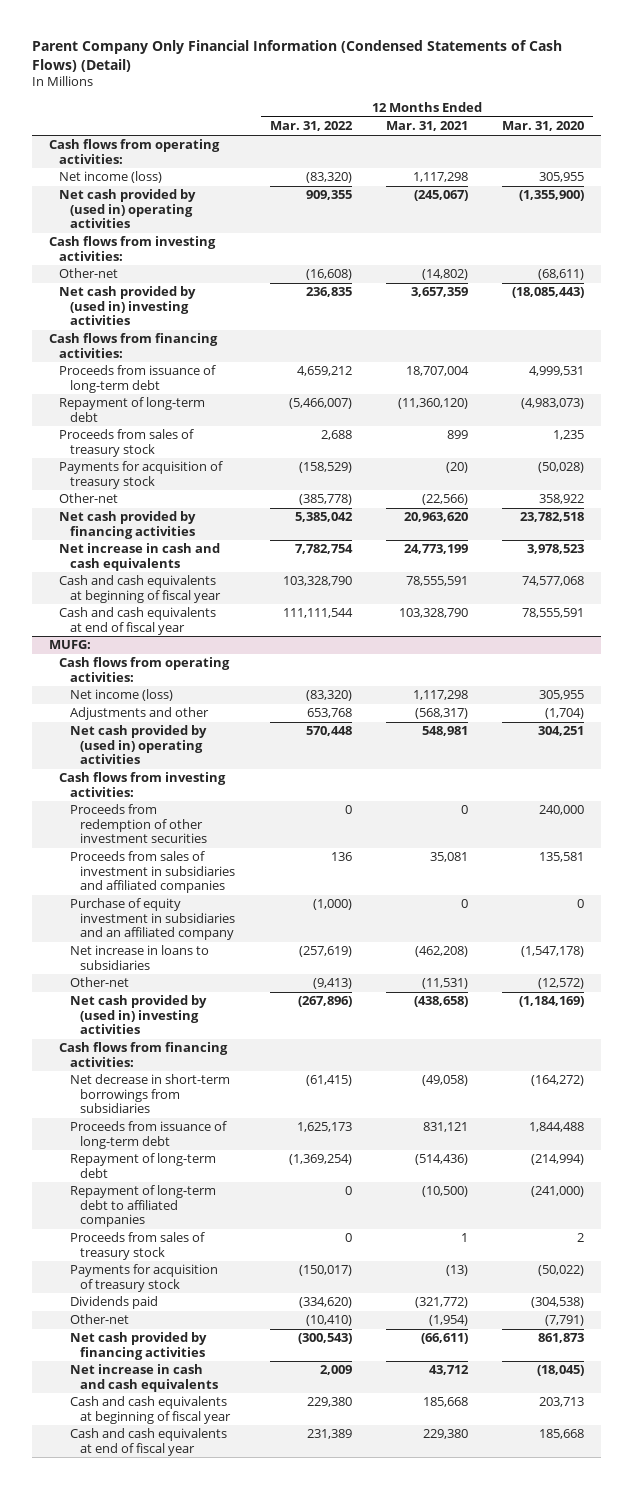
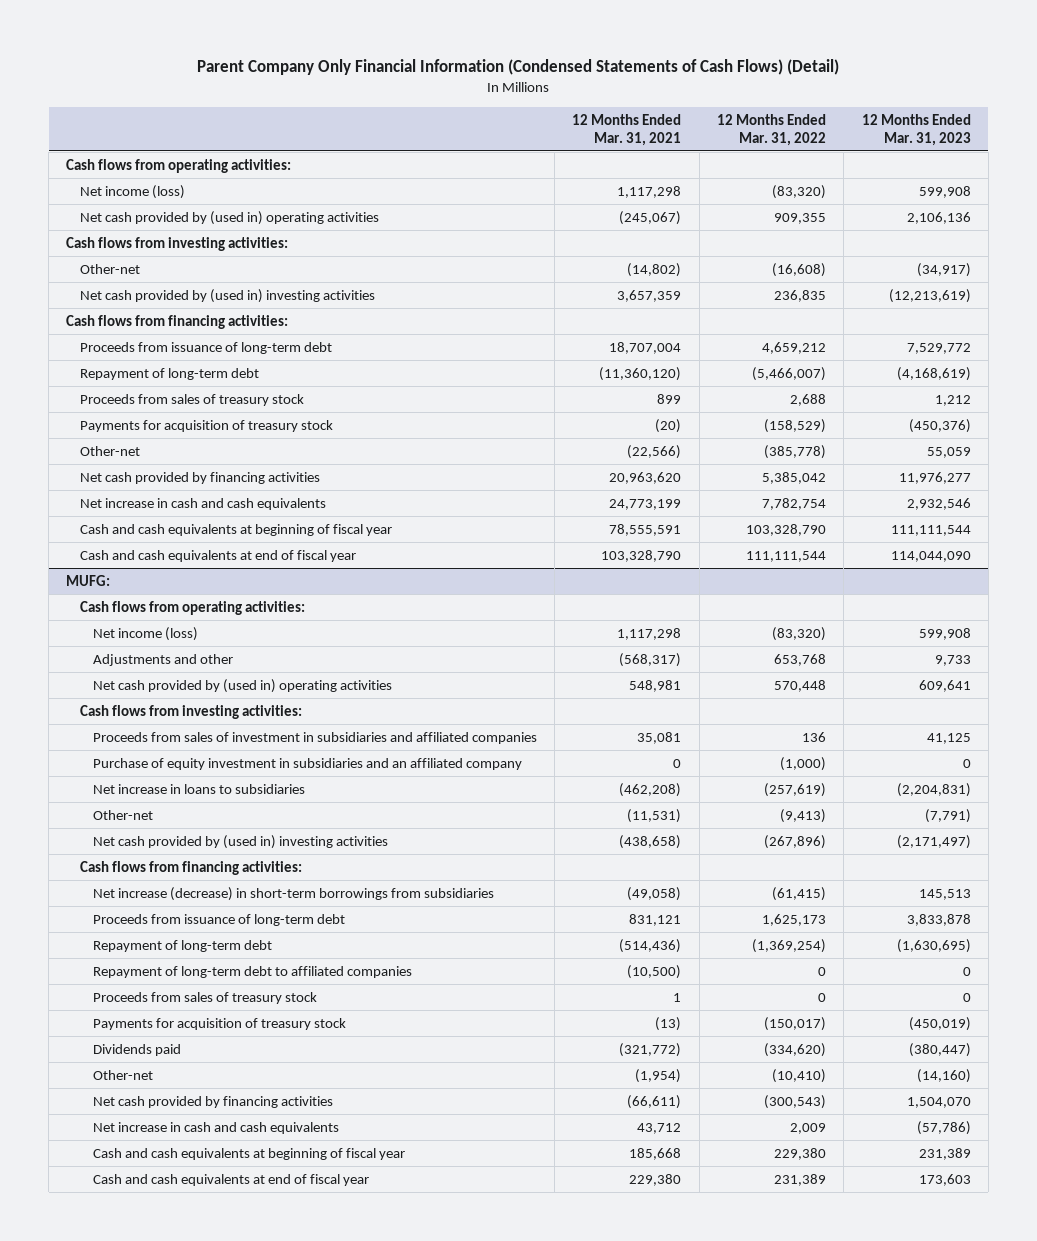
- | 12 Months Ended Mar. 31, 2022 | 12 Months Ended Mar. 31, 2021 | 12 Months Ended Mar. 31, 2020
+ | 12 Months Ended Mar. 31, 2021 | 12 Months Ended Mar. 31, 2022 | 12 Months Ended Mar. 31, 2023
@ MUFG:
- Proceeds from redemption of other investment securities | 0 | 0 | 240,000
- Net decrease in short-term borrowings from subsidiaries | (61,415) | (49,058) | (164,272)
+ Net increase (decrease) in short-term borrowings from subsidiaries | (49,058) | (61,415) | 145,513

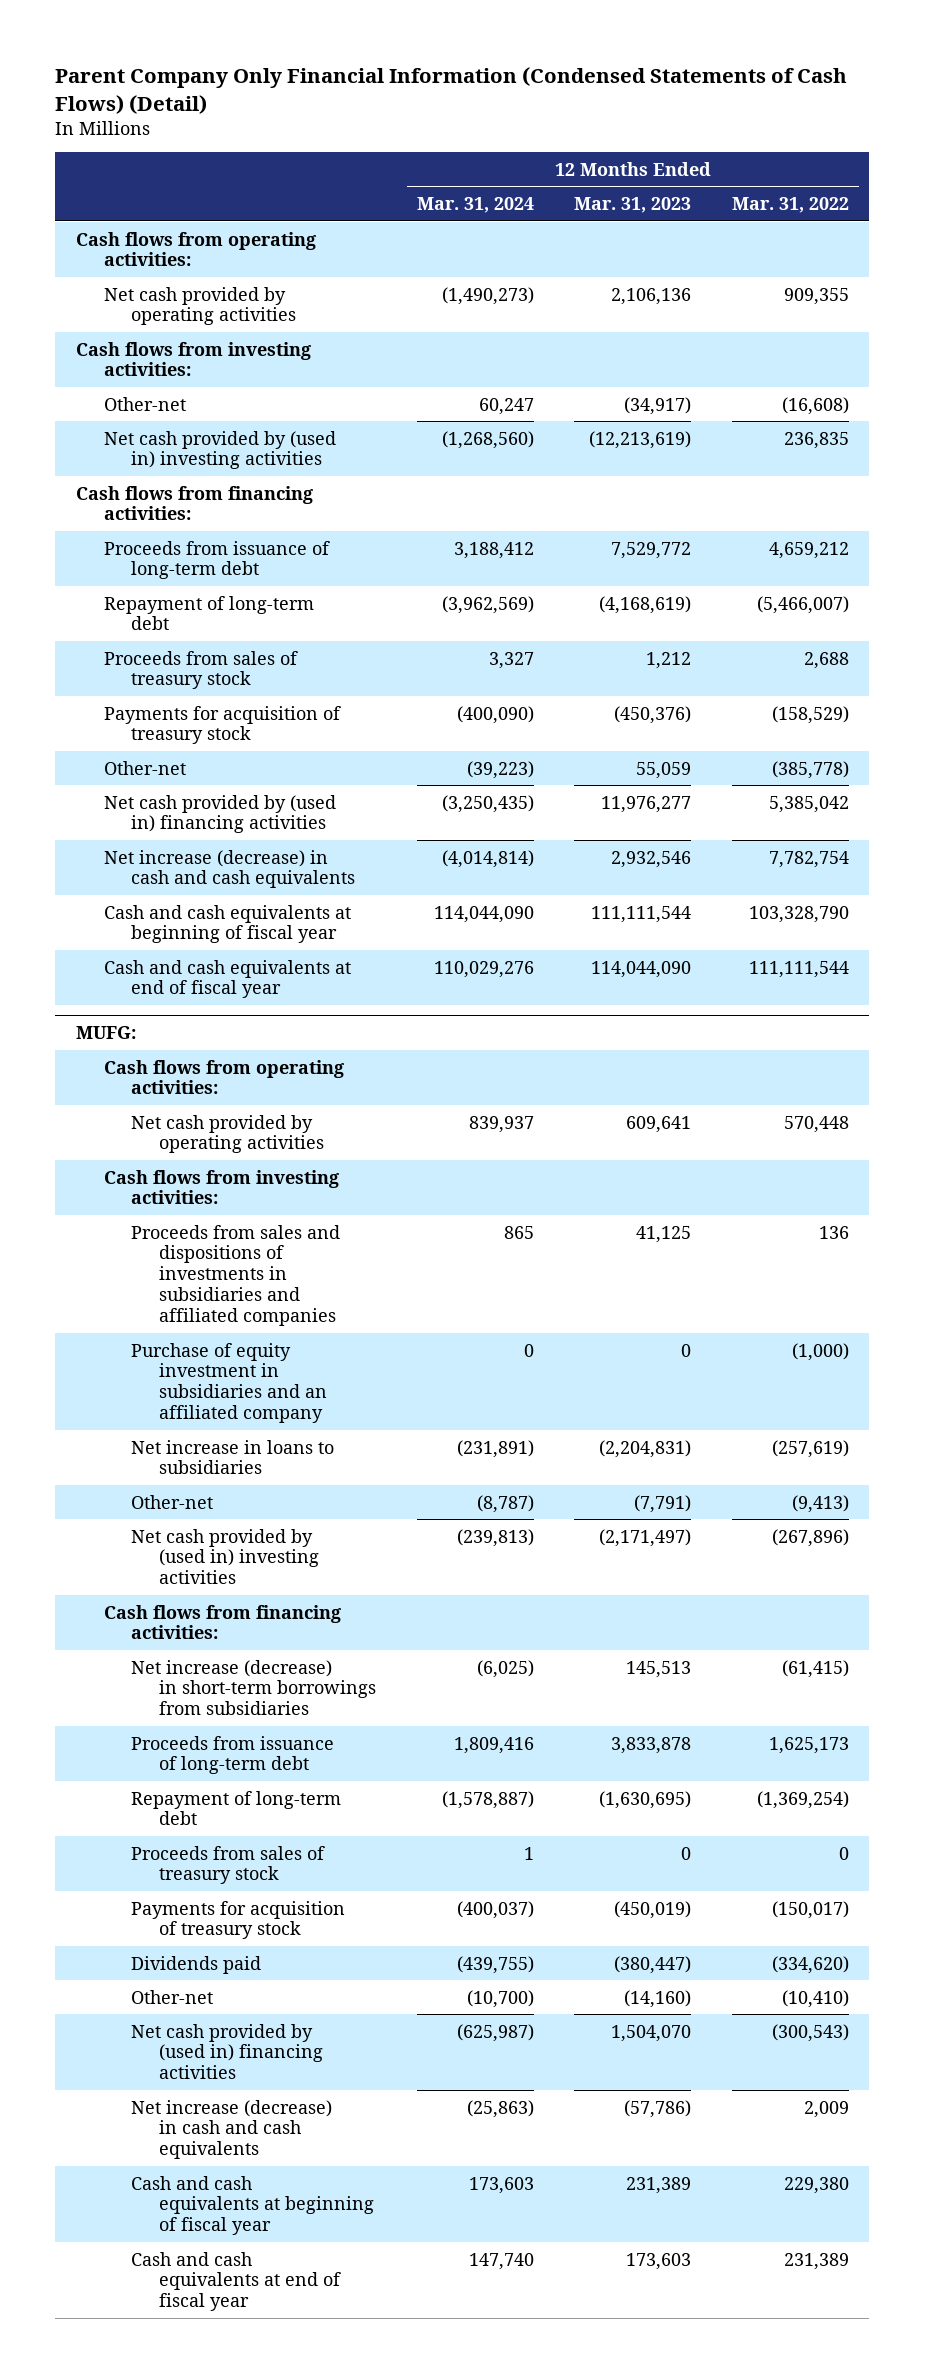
- | 12 Months Ended Mar. 31, 2021 | 12 Months Ended Mar. 31, 2022 | 12 Months Ended Mar. 31, 2023
+ | 12 Months Ended Mar. 31, 2024 | 12 Months Ended Mar. 31, 2023 | 12 Months Ended Mar. 31, 2022
- Net income (loss) | 1,117,298 | (83,320) | 599,908
- Net cash provided by (used in) operating activities | (245,067) | 909,355 | 2,106,136
+ Net cash provided by operating activities | (1,490,273) | 2,106,136 | 909,355
- Net cash provided by financing activities | 20,963,620 | 5,385,042 | 11,976,277
- Net increase in cash and cash equivalents | 24,773,199 | 7,782,754 | 2,932,546
+ Net cash provided by (used in) financing activities | (3,250,435) | 11,976,277 | 5,385,042
+ Net increase (decrease) in cash and cash equivalents | (4,014,814) | 2,932,546 | 7,782,754
@ MUFG:
- Net income (loss) | 1,117,298 | (83,320) | 599,908
- Adjustments and other | (568,317) | 653,768 | 9,733
- Net cash provided by (used in) operating activities | 548,981 | 570,448 | 609,641
+ Net cash provided by operating activities | 839,937 | 609,641 | 570,448
- Proceeds from sales of investment in subsidiaries and affiliated companies | 35,081 | 136 | 41,125
+ Proceeds from sales and dispositions of investments in subsidiaries and affiliated companies | 865 | 41,125 | 136
- Repayment of long-term debt to affiliated companies | (10,500) | 0 | 0
- Net cash provided by financing activities | (66,611) | (300,543) | 1,504,070
- Net increase in cash and cash equivalents | 43,712 | 2,009 | (57,786)
+ Net cash provided by (used in) financing activities | (625,987) | 1,504,070 | (300,543)
+ Net increase (decrease) in cash and cash equivalents | (25,863) | (57,786) | 2,009

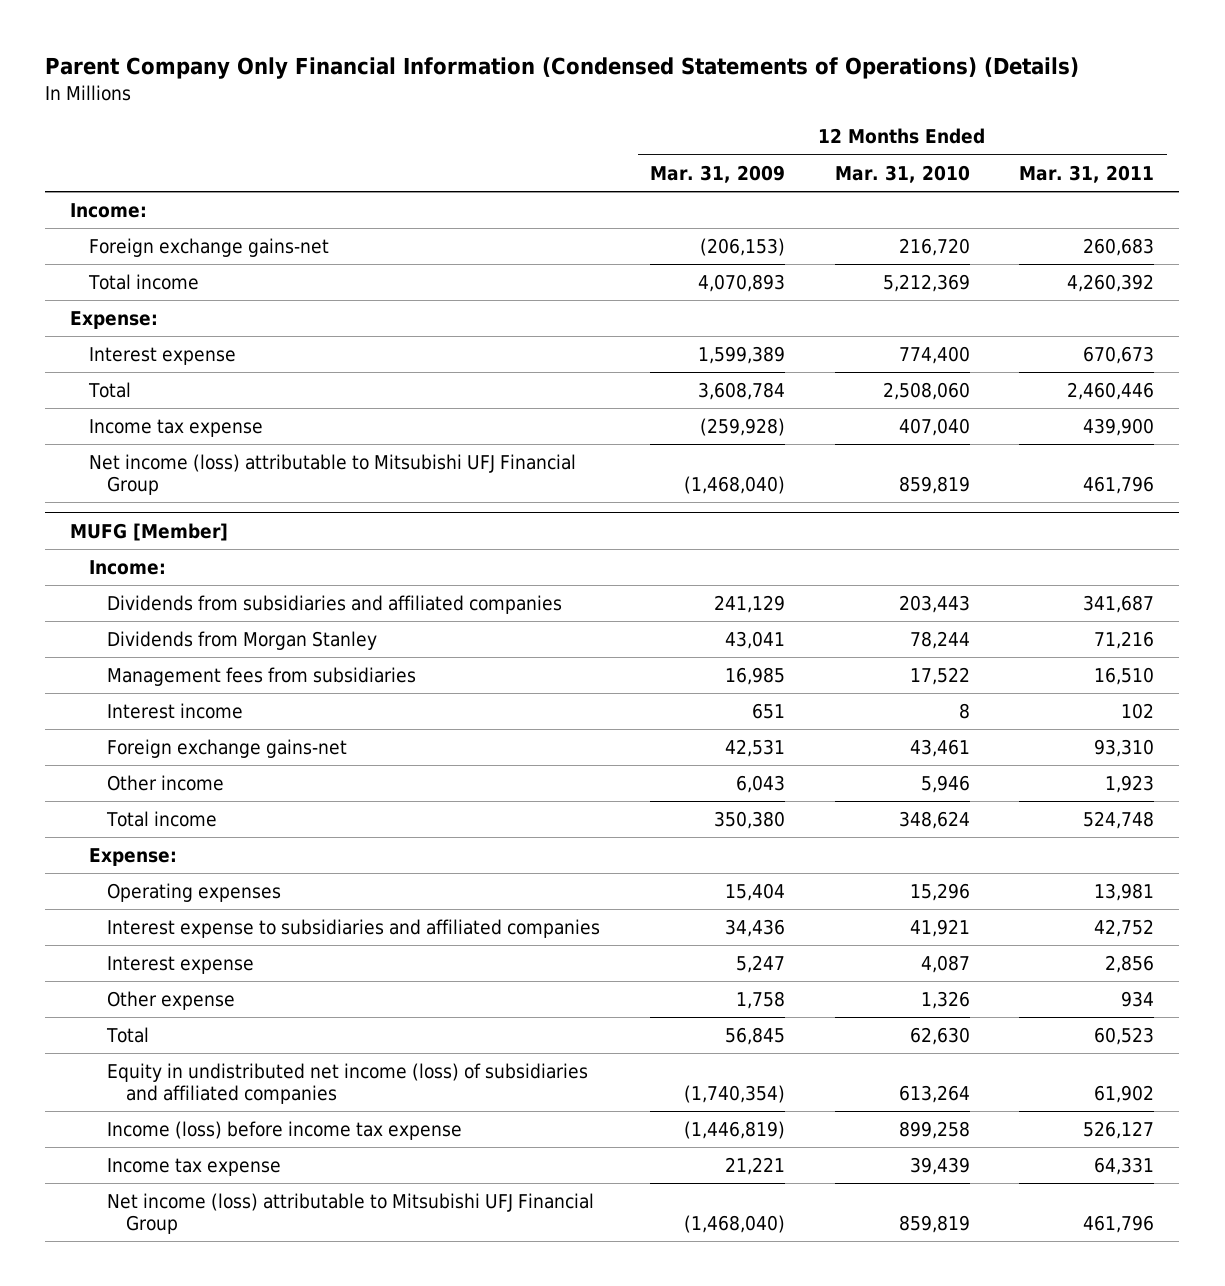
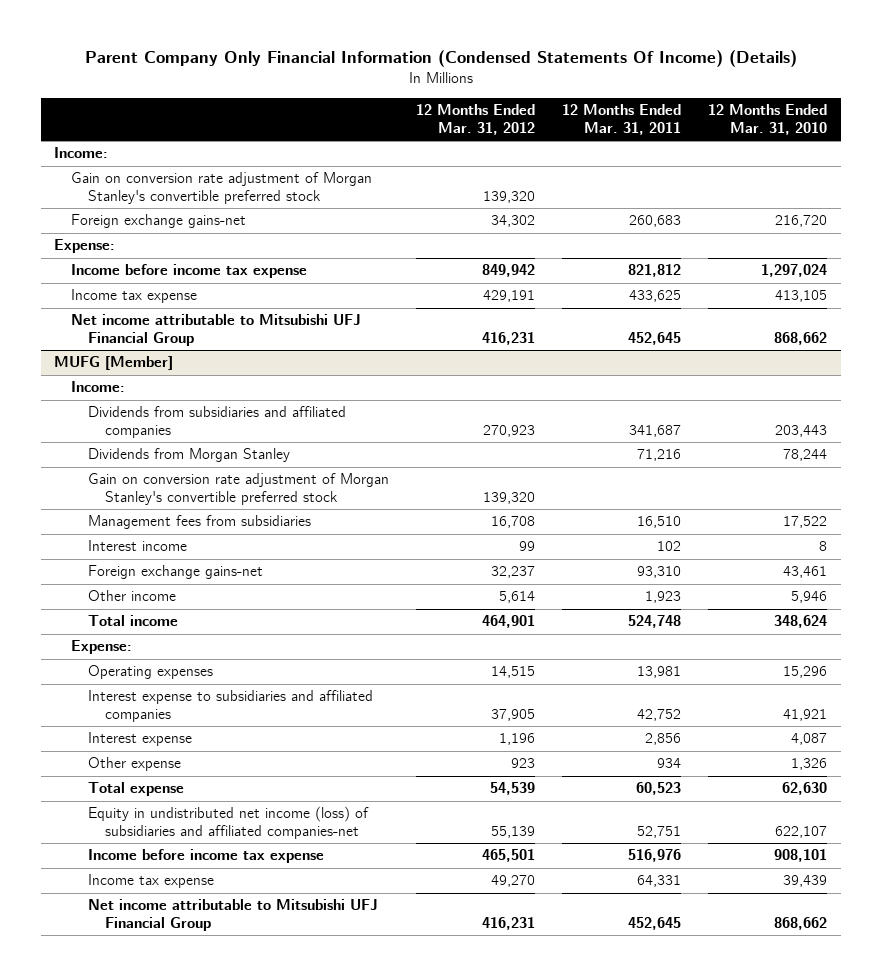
- Parent Company Only Financial Information (Condensed Statements of Operations) (Details)
+ Parent Company Only Financial Information (Condensed Statements Of Income) (Details)
- | 12 Months Ended Mar. 31, 2009 | 12 Months Ended Mar. 31, 2010 | 12 Months Ended Mar. 31, 2011
+ | 12 Months Ended Mar. 31, 2012 | 12 Months Ended Mar. 31, 2011 | 12 Months Ended Mar. 31, 2010
+ Gain on conversion rate adjustment of Morgan Stanley's convertible preferred stock | 139,320 | |
- Total income | 4,070,893 | 5,212,369 | 4,260,392
- Interest expense | 1,599,389 | 774,400 | 670,673
- Total | 3,608,784 | 2,508,060 | 2,460,446
- Income tax expense | (259,928) | 407,040 | 439,900
- Net income (loss) attributable to Mitsubishi UFJ Financial Group | (1,468,040) | 859,819 | 461,796
+ Income before income tax expense | 849,942 | 821,812 | 1,297,024
+ Income tax expense | 429,191 | 433,625 | 413,105
+ Net income attributable to Mitsubishi UFJ Financial Group | 416,231 | 452,645 | 868,662
@ MUFG [Member]
+ Gain on conversion rate adjustment of Morgan Stanley's convertible preferred stock | 139,320 | |
- Total | 56,845 | 62,630 | 60,523
- Equity in undistributed net income (loss) of subsidiaries and affiliated companies | (1,740,354) | 613,264 | 61,902
- Income (loss) before income tax expense | (1,446,819) | 899,258 | 526,127
+ Total expense | 54,539 | 60,523 | 62,630
+ Equity in undistributed net income (loss) of subsidiaries and affiliated companies-net | 55,139 | 52,751 | 622,107
+ Income before income tax expense | 465,501 | 516,976 | 908,101
- Net income (loss) attributable to Mitsubishi UFJ Financial Group | (1,468,040) | 859,819 | 461,796
+ Net income attributable to Mitsubishi UFJ Financial Group | 416,231 | 452,645 | 868,662

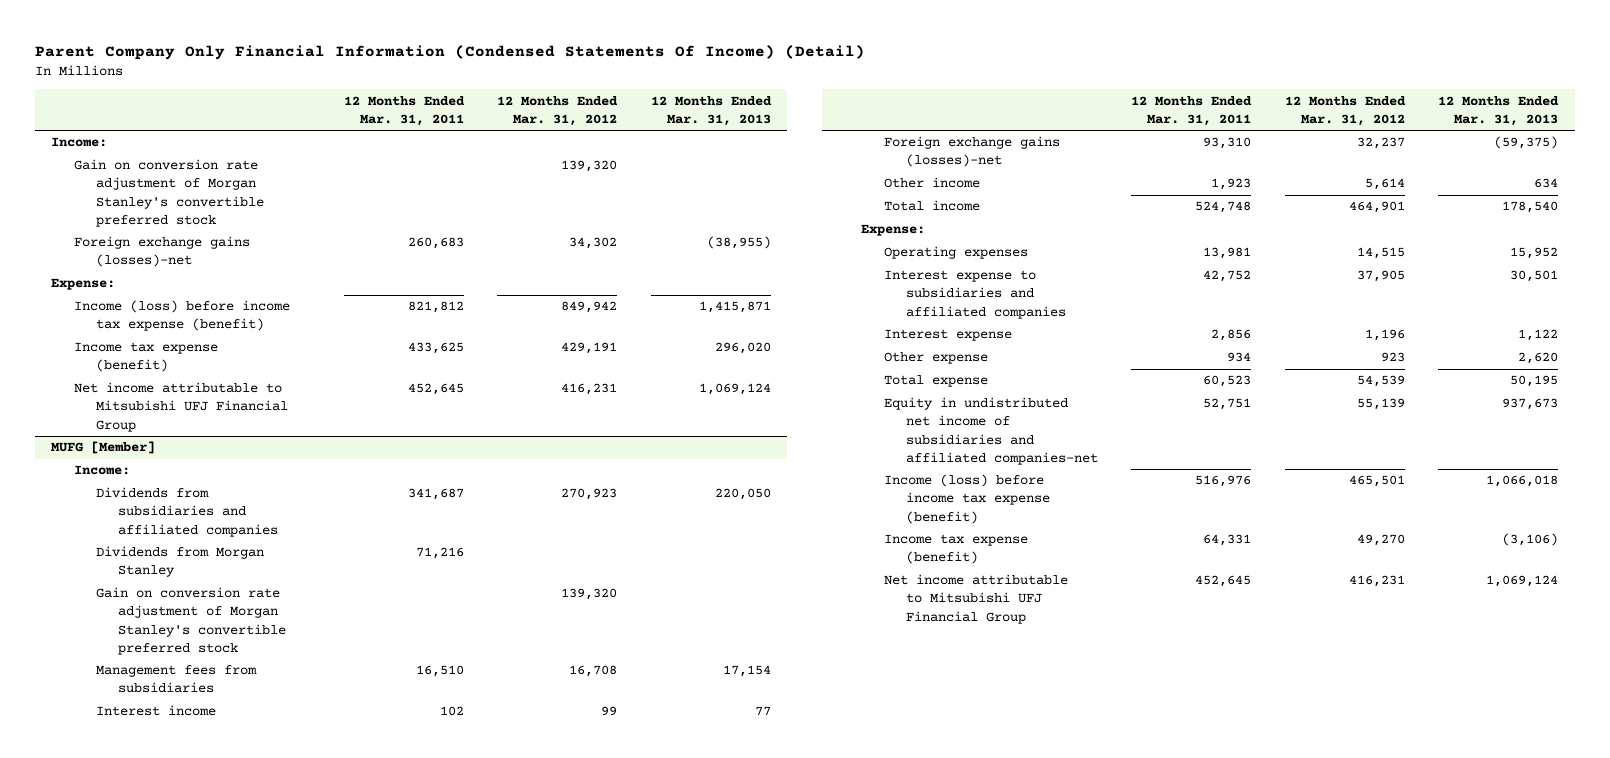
- Parent Company Only Financial Information (Condensed Statements Of Income) (Details)
+ Parent Company Only Financial Information (Condensed Statements Of Income) (Detail)
- | 12 Months Ended Mar. 31, 2012 | 12 Months Ended Mar. 31, 2011 | 12 Months Ended Mar. 31, 2010
+ | 12 Months Ended Mar. 31, 2011 | 12 Months Ended Mar. 31, 2012 | 12 Months Ended Mar. 31, 2013
- Foreign exchange gains-net | 34,302 | 260,683 | 216,720
+ Foreign exchange gains (losses)-net | 260,683 | 34,302 | (38,955)
- Income before income tax expense | 849,942 | 821,812 | 1,297,024
- Income tax expense | 429,191 | 433,625 | 413,105
+ Income (loss) before income tax expense (benefit) | 821,812 | 849,942 | 1,415,871
+ Income tax expense (benefit) | 433,625 | 429,191 | 296,020
@ MUFG [Member]
- Foreign exchange gains-net | 32,237 | 93,310 | 43,461
+ Foreign exchange gains (losses)-net | 93,310 | 32,237 | (59,375)
- Equity in undistributed net income (loss) of subsidiaries and affiliated companies-net | 55,139 | 52,751 | 622,107
- Income before income tax expense | 465,501 | 516,976 | 908,101
- Income tax expense | 49,270 | 64,331 | 39,439
+ Equity in undistributed net income of subsidiaries and affiliated companies-net | 52,751 | 55,139 | 937,673
+ Income (loss) before income tax expense (benefit) | 516,976 | 465,501 | 1,066,018
+ Income tax expense (benefit) | 64,331 | 49,270 | (3,106)

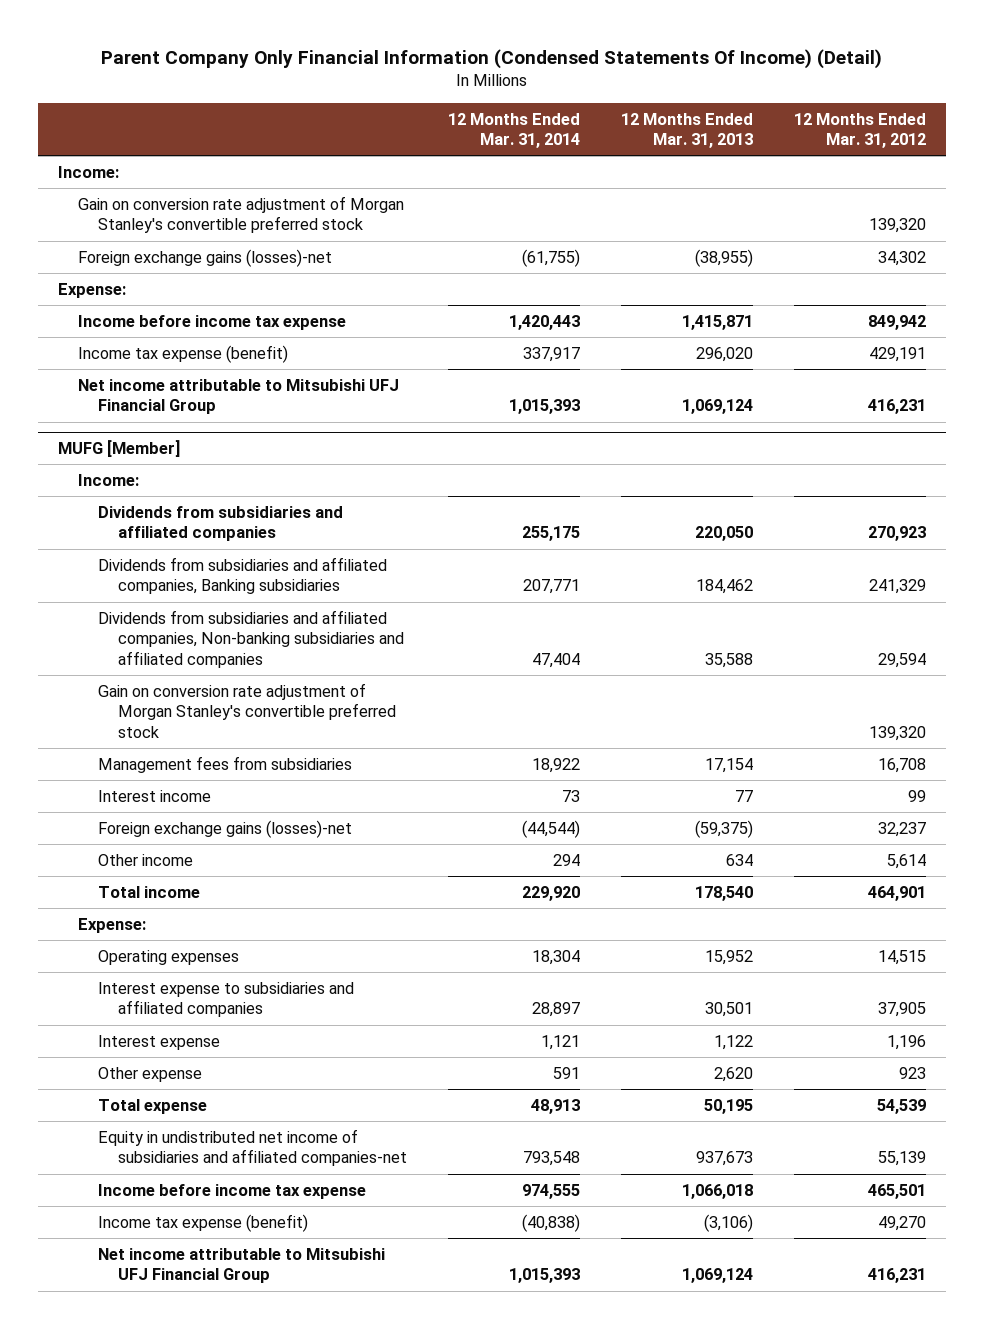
- | 12 Months Ended Mar. 31, 2011 | 12 Months Ended Mar. 31, 2012 | 12 Months Ended Mar. 31, 2013
+ | 12 Months Ended Mar. 31, 2014 | 12 Months Ended Mar. 31, 2013 | 12 Months Ended Mar. 31, 2012
- Income (loss) before income tax expense (benefit) | 821,812 | 849,942 | 1,415,871
+ Income before income tax expense | 1,420,443 | 1,415,871 | 849,942
@ MUFG [Member]
- Dividends from Morgan Stanley | 71,216 | |
+ Dividends from subsidiaries and affiliated companies, Banking subsidiaries | 207,771 | 184,462 | 241,329
+ Dividends from subsidiaries and affiliated companies, Non-banking subsidiaries and affiliated companies | 47,404 | 35,588 | 29,594
- Income (loss) before income tax expense (benefit) | 516,976 | 465,501 | 1,066,018
+ Income before income tax expense | 974,555 | 1,066,018 | 465,501

